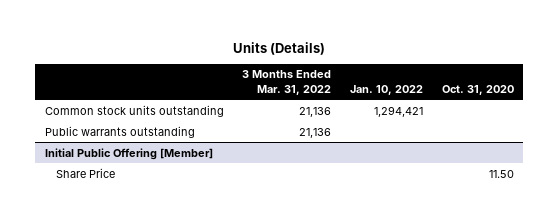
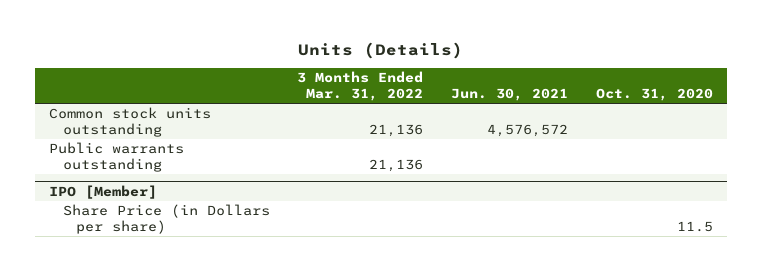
- | 3 Months Ended Mar. 31, 2022 | Jan. 10, 2022 | Oct. 31, 2020
+ | 3 Months Ended Mar. 31, 2022 | Jun. 30, 2021 | Oct. 31, 2020
- Initial Public Offering [Member]
- Share Price | | | 11.50
+ IPO [Member]
+ Share Price (in Dollars per share) | | | 11.5

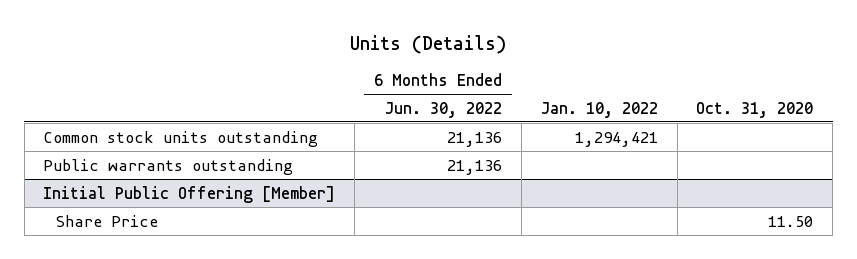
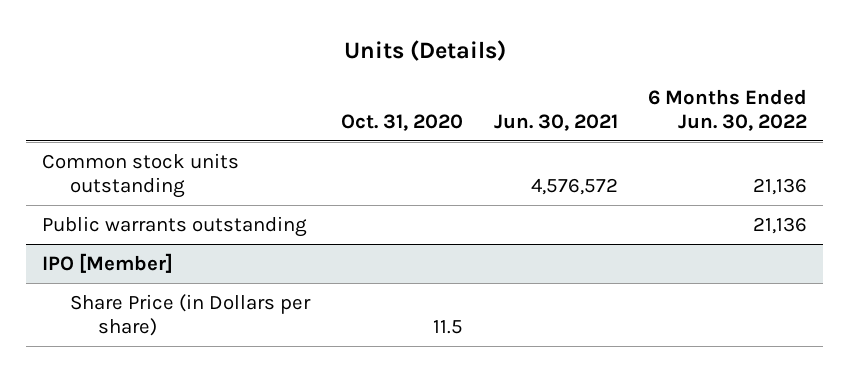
- | 6 Months Ended Jun. 30, 2022 | Jan. 10, 2022 | Oct. 31, 2020
+ | Oct. 31, 2020 | Jun. 30, 2021 | 6 Months Ended Jun. 30, 2022
- Initial Public Offering [Member]
- Share Price | | | 11.50
+ IPO [Member]
+ Share Price (in Dollars per share) | 11.5 | |

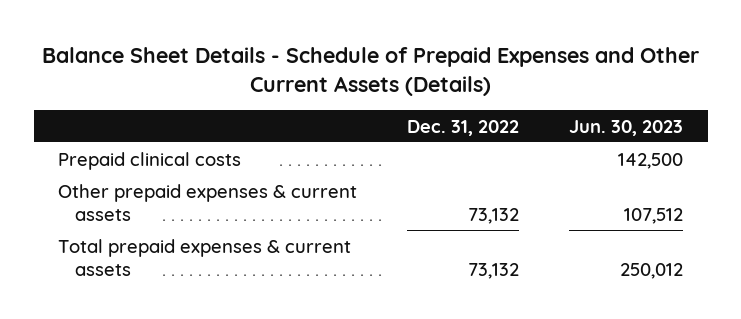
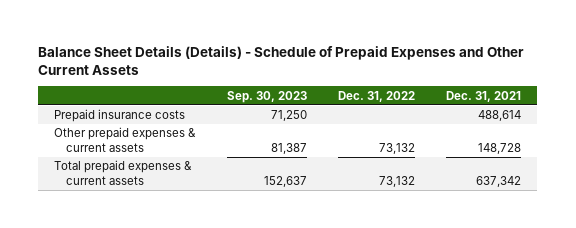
- Balance Sheet Details - Schedule of Prepaid Expenses and Other Current Assets (Details)
+ Balance Sheet Details (Details) - Schedule of Prepaid Expenses and Other Current Assets
- | Dec. 31, 2022 | Jun. 30, 2023
+ | Sep. 30, 2023 | Dec. 31, 2022 | Dec. 31, 2021
- Prepaid clinical costs | | 142,500
+ Prepaid insurance costs | 71,250 | | 488,614

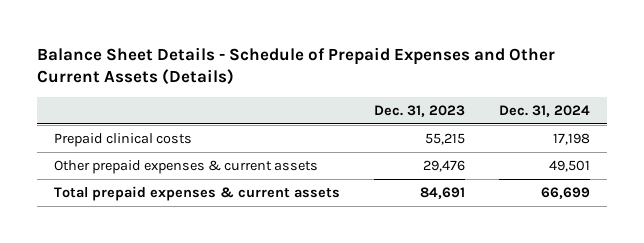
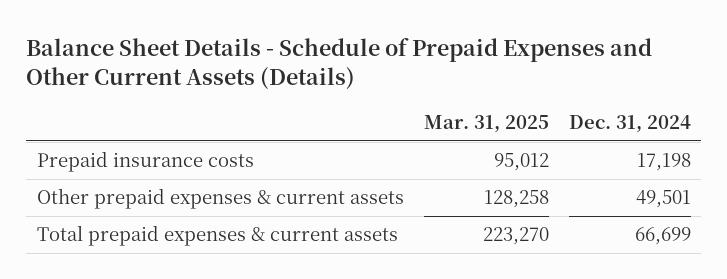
- | Dec. 31, 2023 | Dec. 31, 2024
+ | Mar. 31, 2025 | Dec. 31, 2024
- Prepaid clinical costs | 55,215 | 17,198
+ Prepaid insurance costs | 95,012 | 17,198

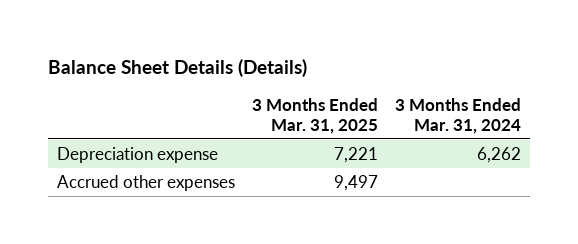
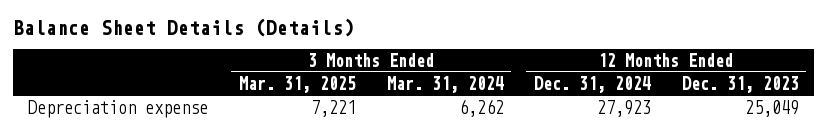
- | 3 Months Ended Mar. 31, 2025 | 3 Months Ended Mar. 31, 2024
+ | 3 Months Ended Mar. 31, 2025 | 3 Months Ended Mar. 31, 2024 | 12 Months Ended Dec. 31, 2024 | 12 Months Ended Dec. 31, 2023
- Accrued other expenses | 9,497 |

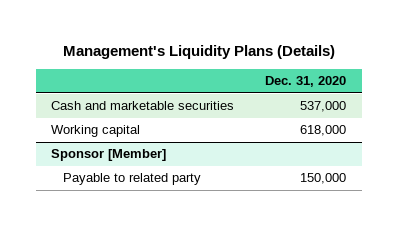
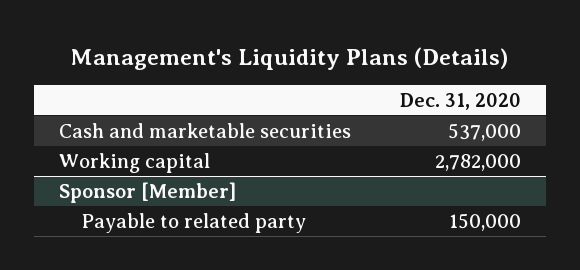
- Working capital | 618,000
+ Working capital | 2,782,000

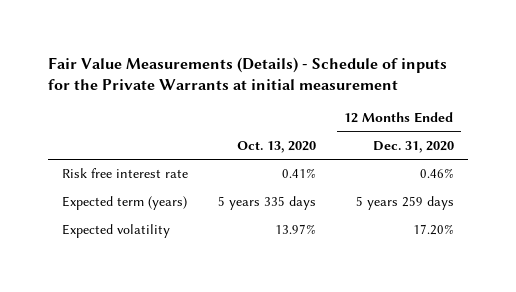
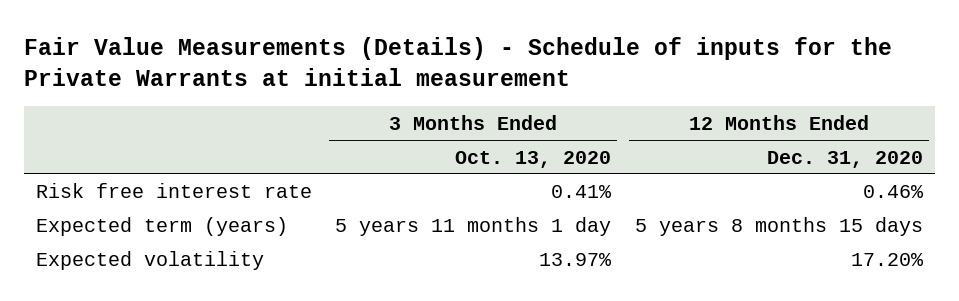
- | Oct. 13, 2020 | 12 Months Ended Dec. 31, 2020
+ | 3 Months Ended Oct. 13, 2020 | 12 Months Ended Dec. 31, 2020
- Expected term (years) | 5 years 335 days | 5 years 259 days
+ Expected term (years) | 5 years 11 months 1 day | 5 years 8 months 15 days

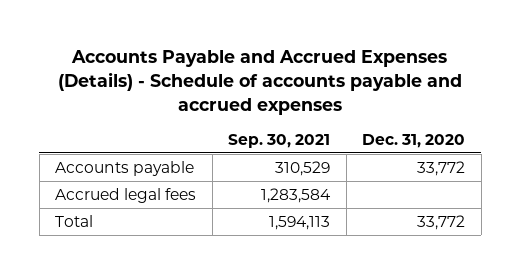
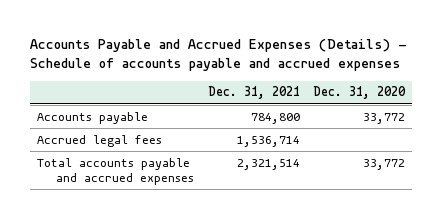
- | Sep. 30, 2021 | Dec. 31, 2020
+ | Dec. 31, 2021 | Dec. 31, 2020
- Total | 1,594,113 | 33,772
+ Total accounts payable and accrued expenses | 2,321,514 | 33,772

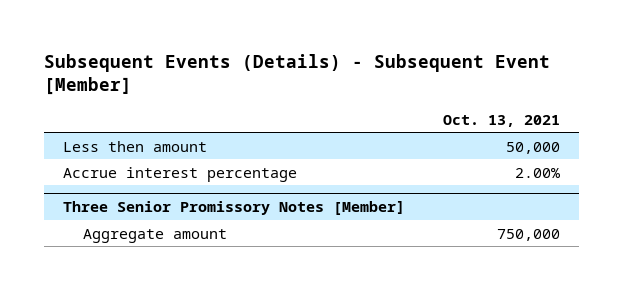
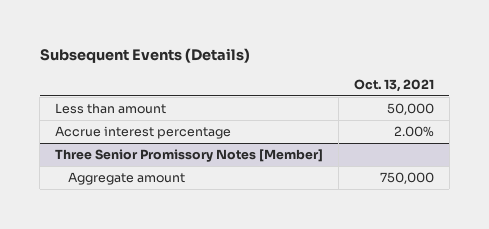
- Subsequent Events (Details) - Subsequent Event [Member]
+ Subsequent Events (Details)
- Less then amount | 50,000
+ Less than amount | 50,000

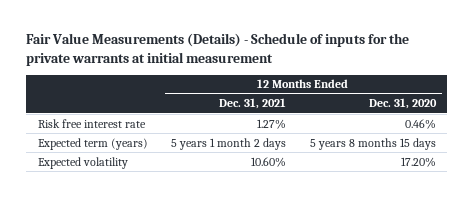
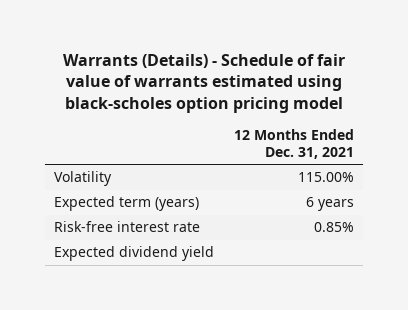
- Fair Value Measurements (Details) - Schedule of inputs for the private warrants at initial measurement
+ Warrants (Details) - Schedule of fair value of warrants estimated using black-scholes option pricing model
- | 12 Months Ended Dec. 31, 2021 | 12 Months Ended Dec. 31, 2020
+ | 12 Months Ended Dec. 31, 2021
- Risk free interest rate | 1.27% | 0.46%
- Expected term (years) | 5 years 1 month 2 days | 5 years 8 months 15 days
- Expected volatility | 10.60% | 17.20%
+ Volatility | 115.00%
+ Expected term (years) | 6 years
+ Risk-free interest rate | 0.85%
+ Expected dividend yield

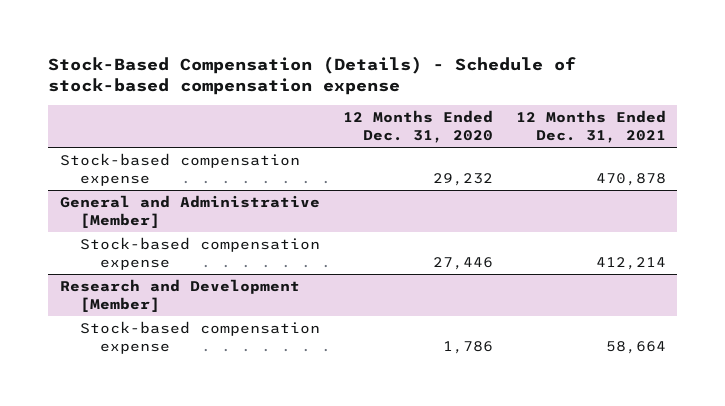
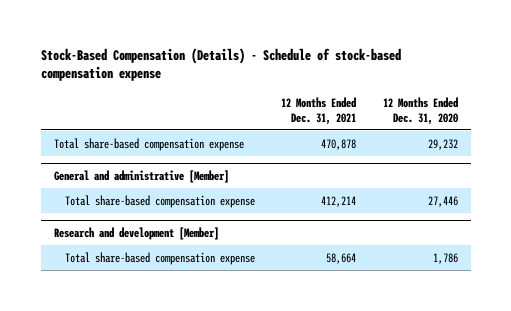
- | 12 Months Ended Dec. 31, 2020 | 12 Months Ended Dec. 31, 2021
+ | 12 Months Ended Dec. 31, 2021 | 12 Months Ended Dec. 31, 2020
- Stock-based compensation expense | 29,232 | 470,878
- General and Administrative [Member]
- Stock-based compensation expense | 27,446 | 412,214
- Research and Development [Member]
- Stock-based compensation expense | 1,786 | 58,664
+ Total share-based compensation expense | 470,878 | 29,232
+ General and administrative [Member]
+ Total share-based compensation expense | 412,214 | 27,446
+ Research and development [Member]
+ Total share-based compensation expense | 58,664 | 1,786

